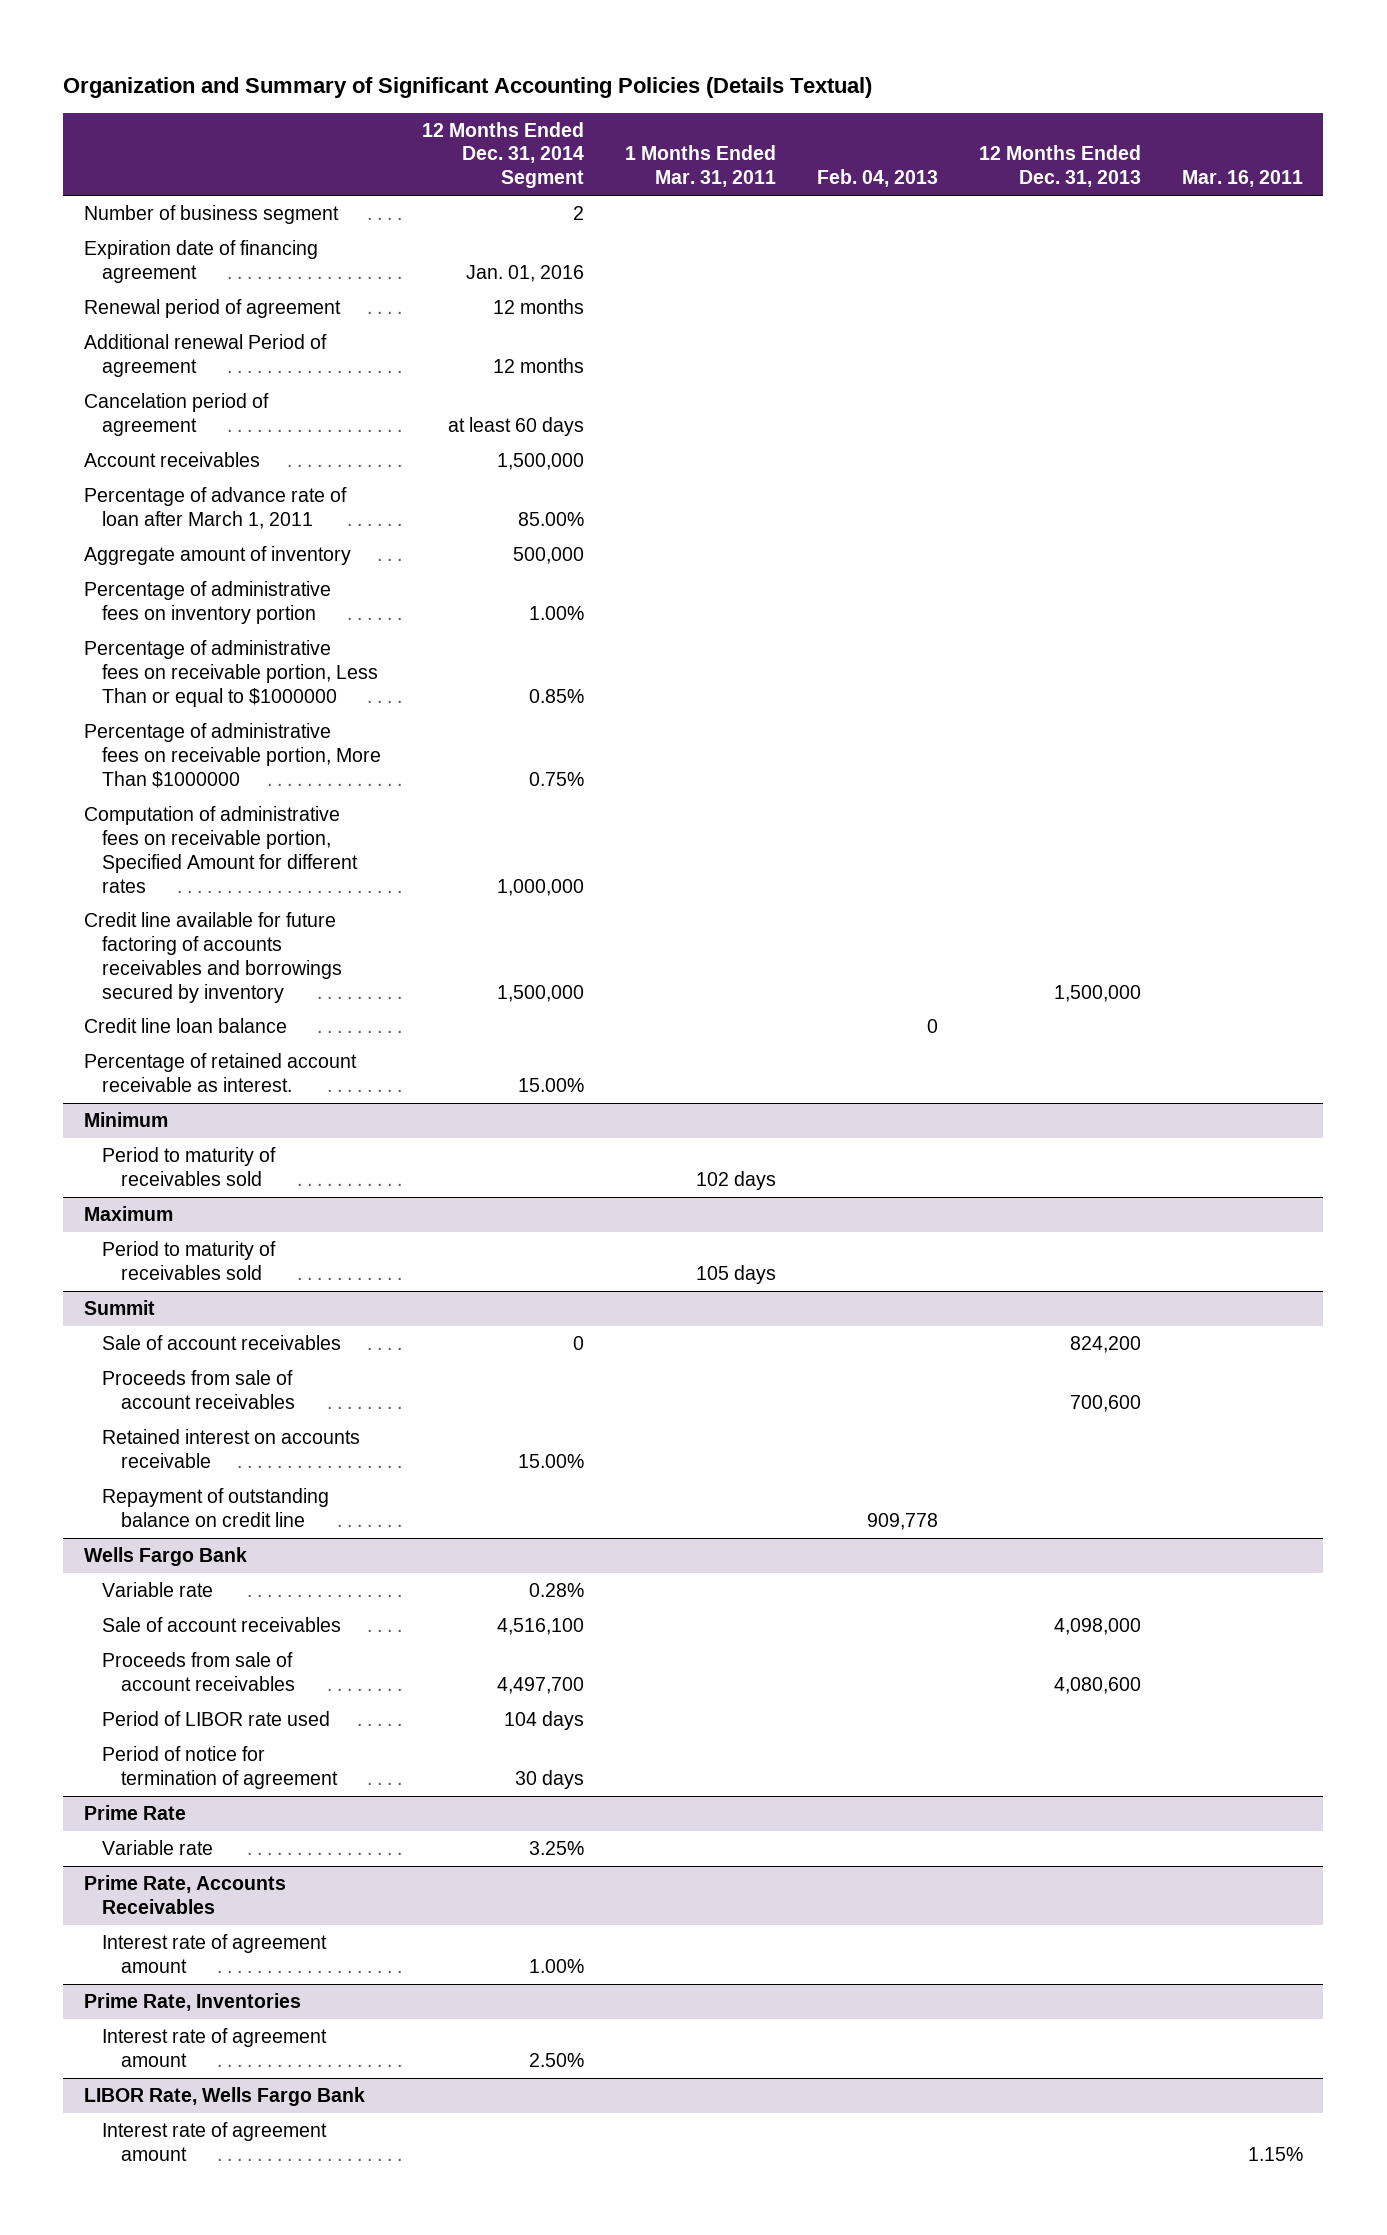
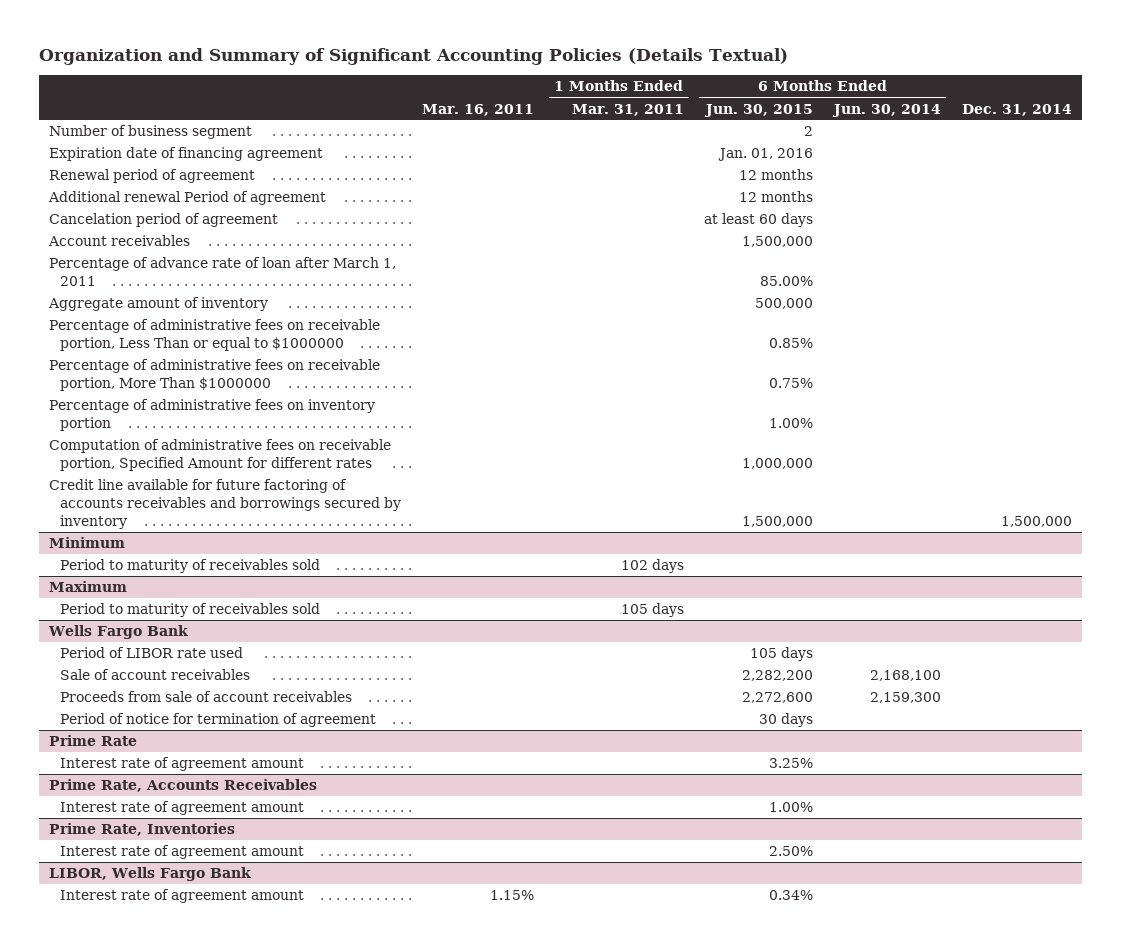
- | 12 Months Ended Dec. 31, 2014 Segment | 1 Months Ended Mar. 31, 2011 | Feb. 04, 2013 | 12 Months Ended Dec. 31, 2013 | Mar. 16, 2011
+ | Mar. 16, 2011 | 1 Months Ended Mar. 31, 2011 | 6 Months Ended Jun. 30, 2015 | 6 Months Ended Jun. 30, 2014 | Dec. 31, 2014
moved down: Percentage of administrative fees on inventory portion | | | 1.00% | |
- Credit line loan balance | | | 0 | |
- Percentage of retained account receivable as interest. | 15.00% | | | |
- Summit
- Sale of account receivables | 0 | | | 824,200 |
- Proceeds from sale of account receivables | | | | 700,600 |
- Retained interest on accounts receivable | 15.00% | | | |
- Repayment of outstanding balance on credit line | | | 909,778 | |
@ Wells Fargo Bank
- Variable rate | 0.28% | | | |
moved up: Period of LIBOR rate used | | | 105 days | |
@ Prime Rate
- Variable rate | 3.25% | | | |
+ Interest rate of agreement amount | | | 3.25% | |
- LIBOR Rate, Wells Fargo Bank
+ LIBOR, Wells Fargo Bank

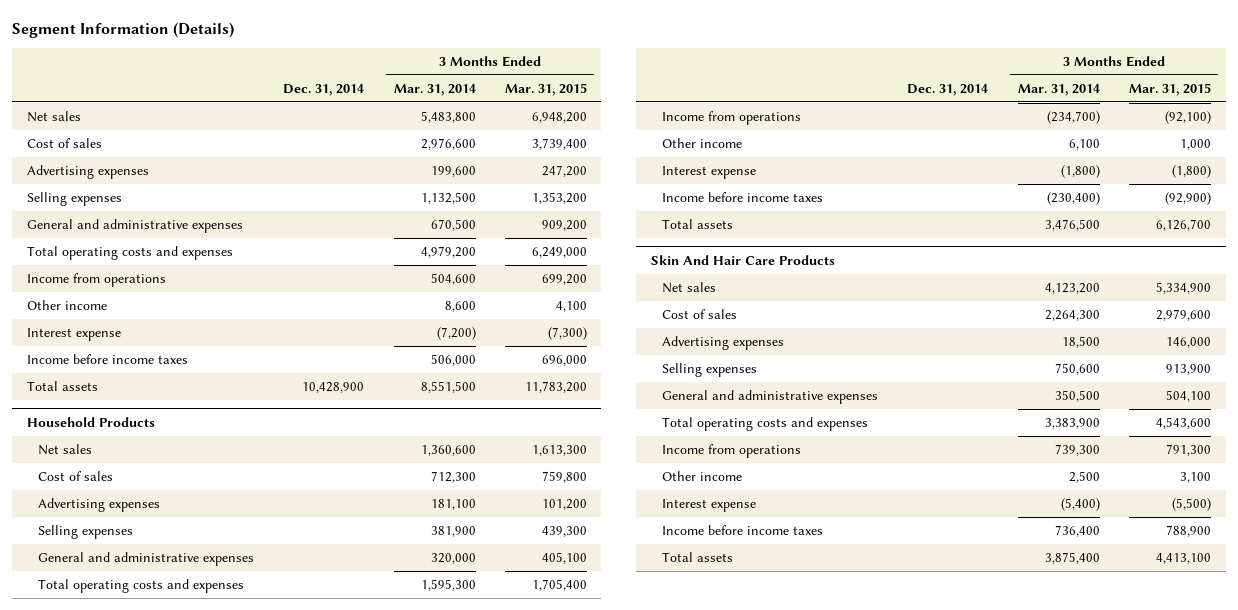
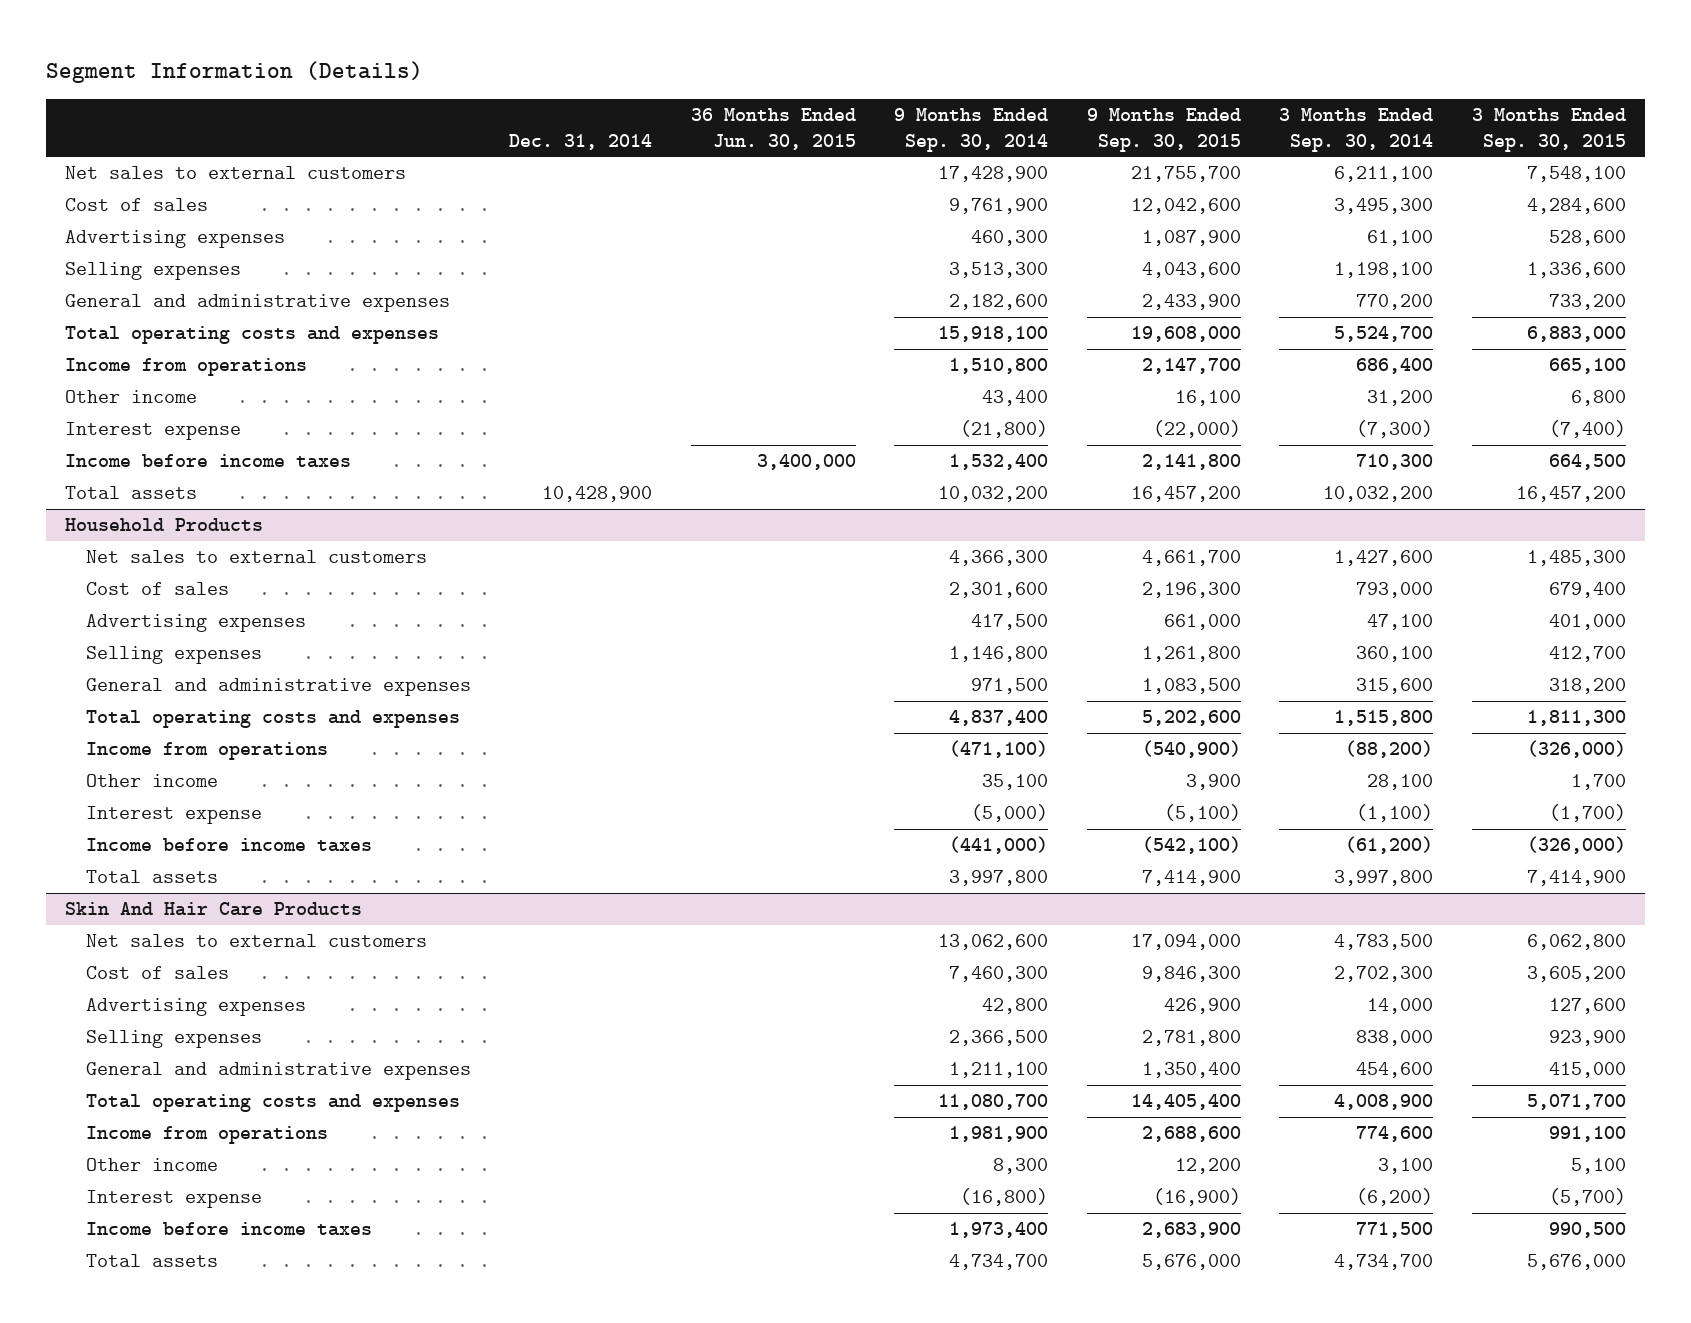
- | Dec. 31, 2014 | 3 Months Ended Mar. 31, 2014 | 3 Months Ended Mar. 31, 2015
+ | Dec. 31, 2014 | 36 Months Ended Jun. 30, 2015 | 9 Months Ended Sep. 30, 2014 | 9 Months Ended Sep. 30, 2015 | 3 Months Ended Sep. 30, 2014 | 3 Months Ended Sep. 30, 2015
- Net sales | | 5,483,800 | 6,948,200
+ Net sales to external customers | | | 17,428,900 | 21,755,700 | 6,211,100 | 7,548,100
@ Household Products
- Net sales | | 1,360,600 | 1,613,300
+ Net sales to external customers | | | 4,366,300 | 4,661,700 | 1,427,600 | 1,485,300
@ Skin And Hair Care Products
- Net sales | | 4,123,200 | 5,334,900
+ Net sales to external customers | | | 13,062,600 | 17,094,000 | 4,783,500 | 6,062,800

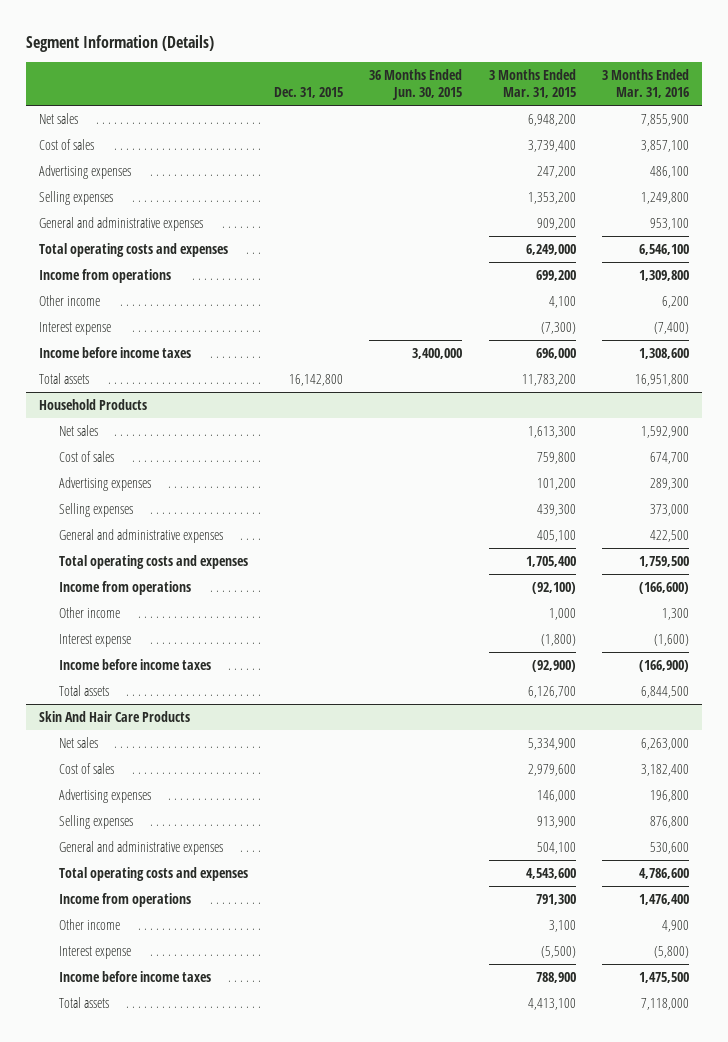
- | Dec. 31, 2014 | 36 Months Ended Jun. 30, 2015 | 9 Months Ended Sep. 30, 2014 | 9 Months Ended Sep. 30, 2015 | 3 Months Ended Sep. 30, 2014 | 3 Months Ended Sep. 30, 2015
+ | Dec. 31, 2015 | 36 Months Ended Jun. 30, 2015 | 3 Months Ended Mar. 31, 2015 | 3 Months Ended Mar. 31, 2016
- Net sales to external customers | | | 17,428,900 | 21,755,700 | 6,211,100 | 7,548,100
+ Net sales | | | 6,948,200 | 7,855,900
@ Household Products
- Net sales to external customers | | | 4,366,300 | 4,661,700 | 1,427,600 | 1,485,300
+ Net sales | | | 1,613,300 | 1,592,900
@ Skin And Hair Care Products
- Net sales to external customers | | | 13,062,600 | 17,094,000 | 4,783,500 | 6,062,800
+ Net sales | | | 5,334,900 | 6,263,000

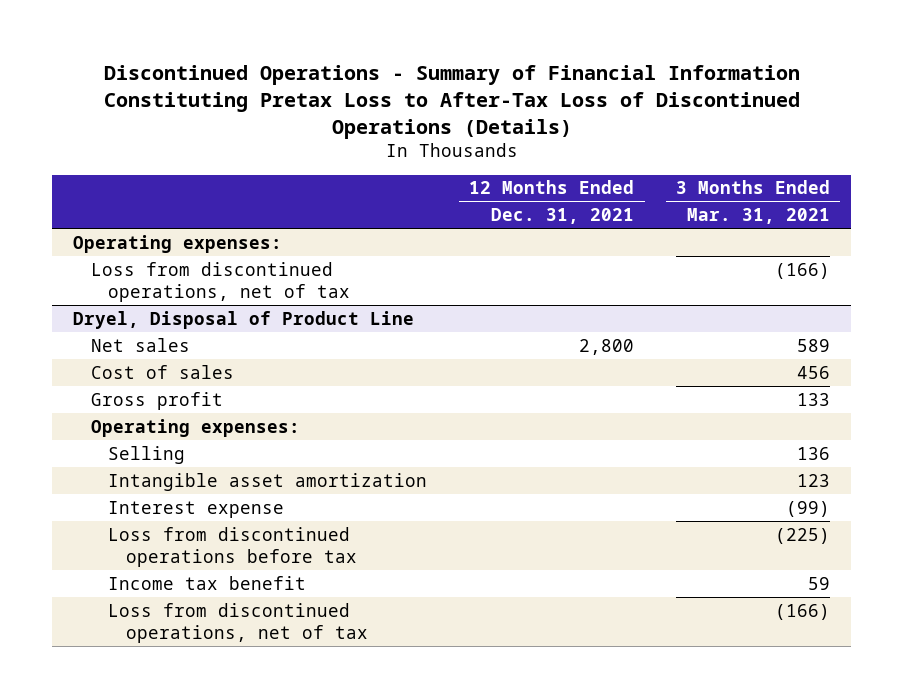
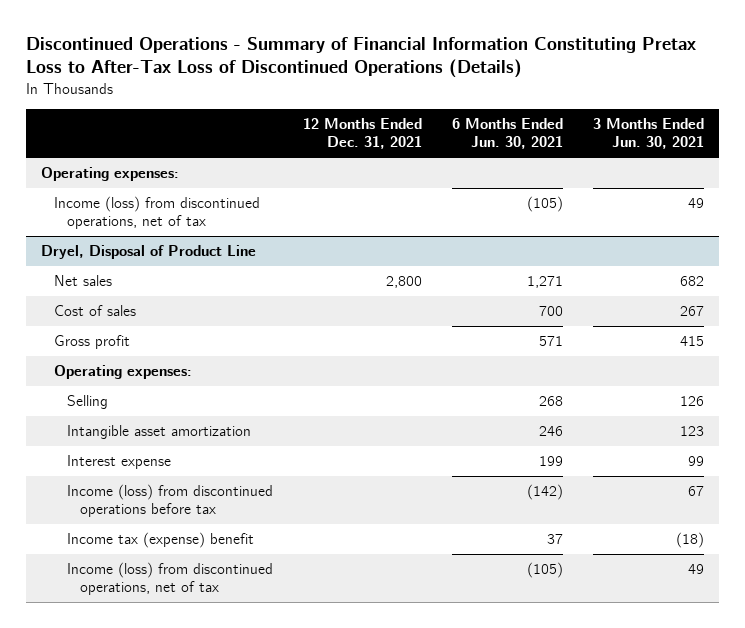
- | 12 Months Ended Dec. 31, 2021 | 3 Months Ended Mar. 31, 2021
+ | 12 Months Ended Dec. 31, 2021 | 6 Months Ended Jun. 30, 2021 | 3 Months Ended Jun. 30, 2021
- Loss from discontinued operations, net of tax | | (166)
+ Income (loss) from discontinued operations, net of tax | | (105) | 49
@ Dryel, Disposal of Product Line
- Loss from discontinued operations before tax | | (225)
- Income tax benefit | | 59
- Loss from discontinued operations, net of tax | | (166)
+ Income (loss) from discontinued operations before tax | | (142) | 67
+ Income tax (expense) benefit | | 37 | (18)
+ Income (loss) from discontinued operations, net of tax | | (105) | 49

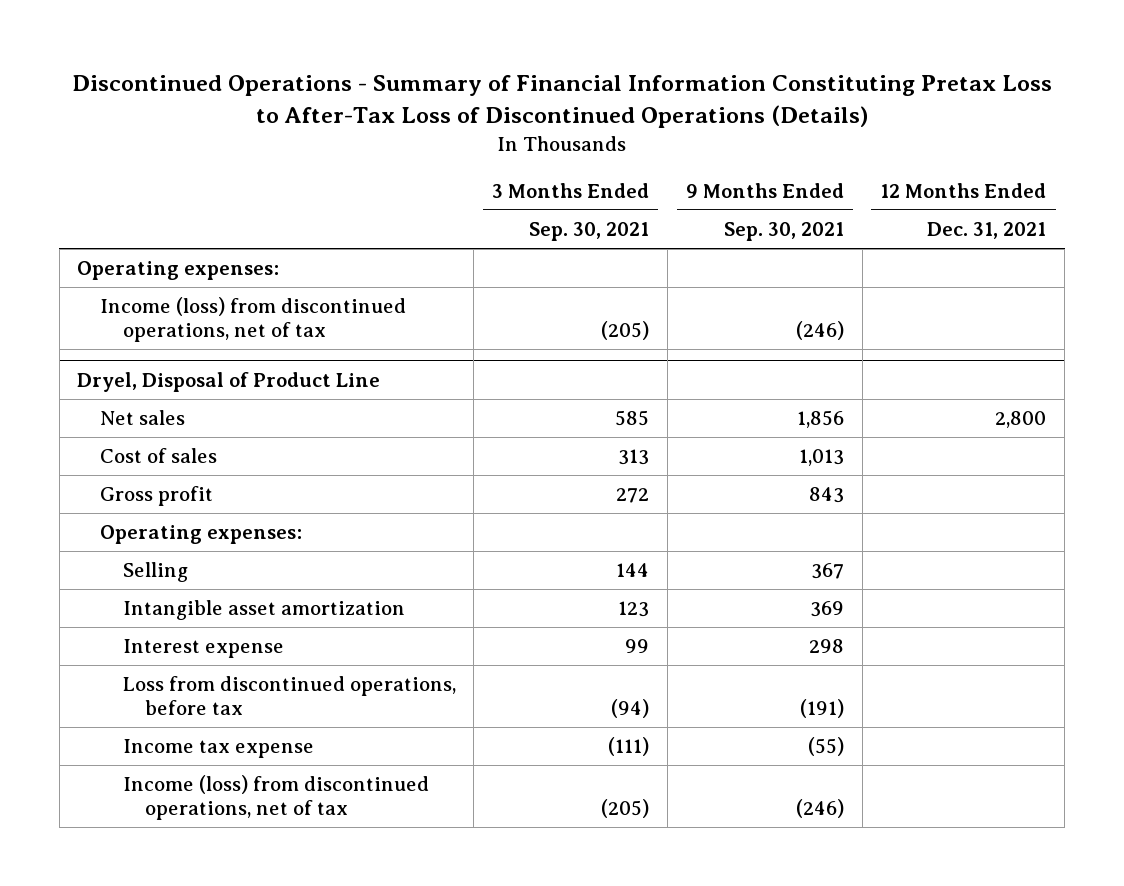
- | 12 Months Ended Dec. 31, 2021 | 6 Months Ended Jun. 30, 2021 | 3 Months Ended Jun. 30, 2021
+ | 3 Months Ended Sep. 30, 2021 | 9 Months Ended Sep. 30, 2021 | 12 Months Ended Dec. 31, 2021
@ Dryel, Disposal of Product Line
- Income (loss) from discontinued operations before tax | | (142) | 67
- Income tax (expense) benefit | | 37 | (18)
+ Loss from discontinued operations, before tax | (94) | (191) |
+ Income tax expense | (111) | (55) |

